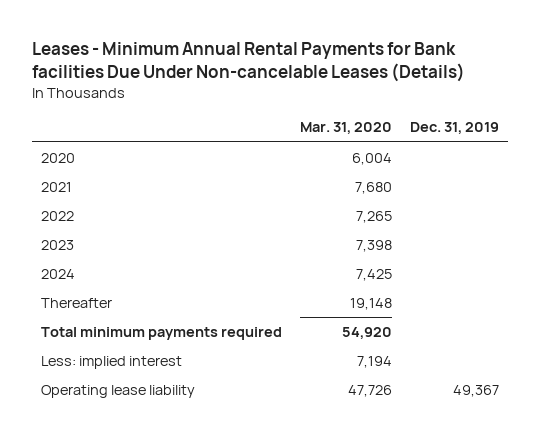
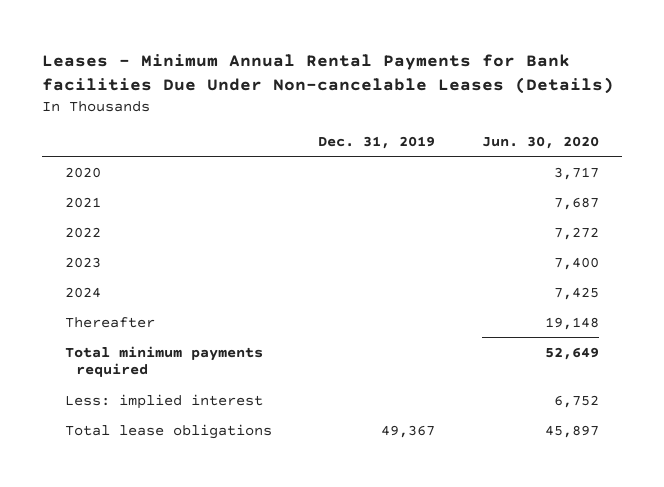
- | Mar. 31, 2020 | Dec. 31, 2019
+ | Dec. 31, 2019 | Jun. 30, 2020
- Operating lease liability | 47,726 | 49,367
+ Total lease obligations | 49,367 | 45,897

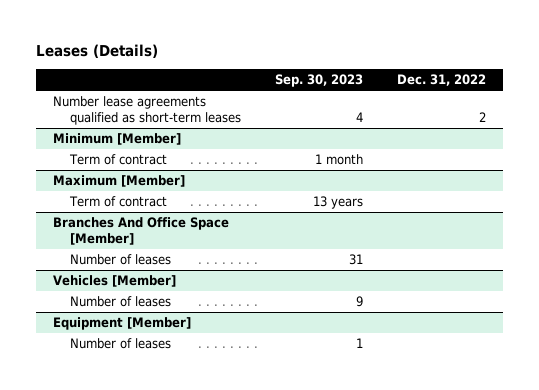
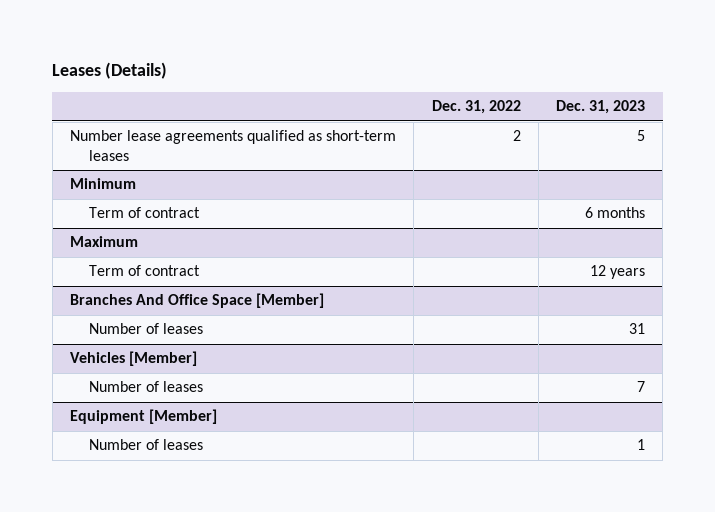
- | Sep. 30, 2023 | Dec. 31, 2022
+ | Dec. 31, 2022 | Dec. 31, 2023
- Minimum [Member]
+ Minimum
- Maximum [Member]
+ Maximum

